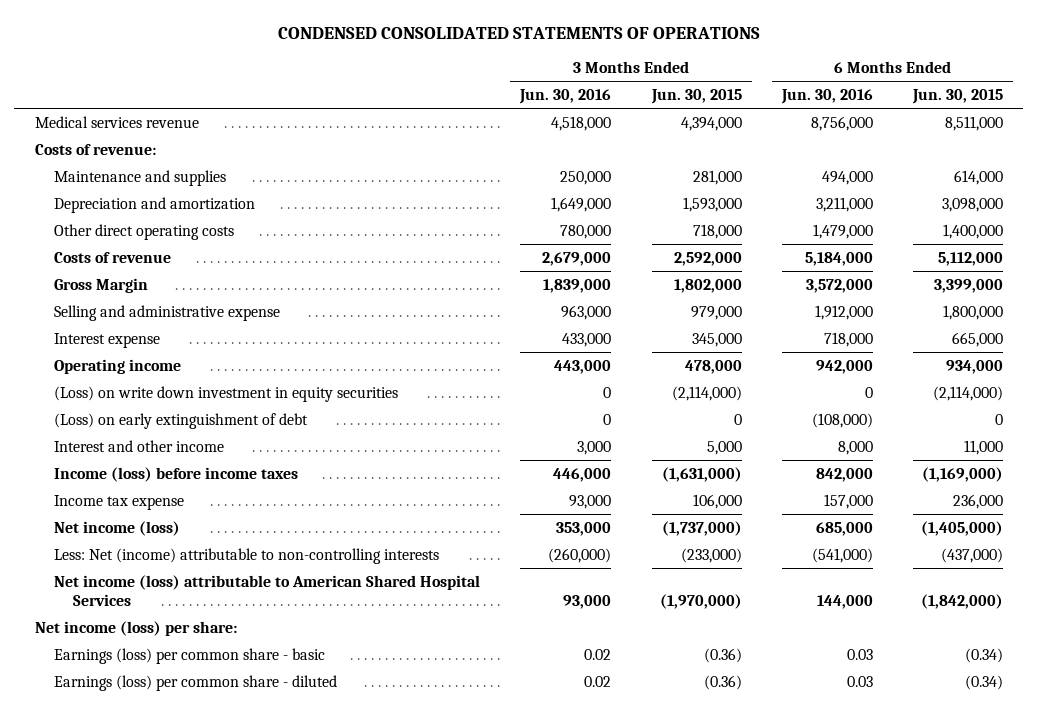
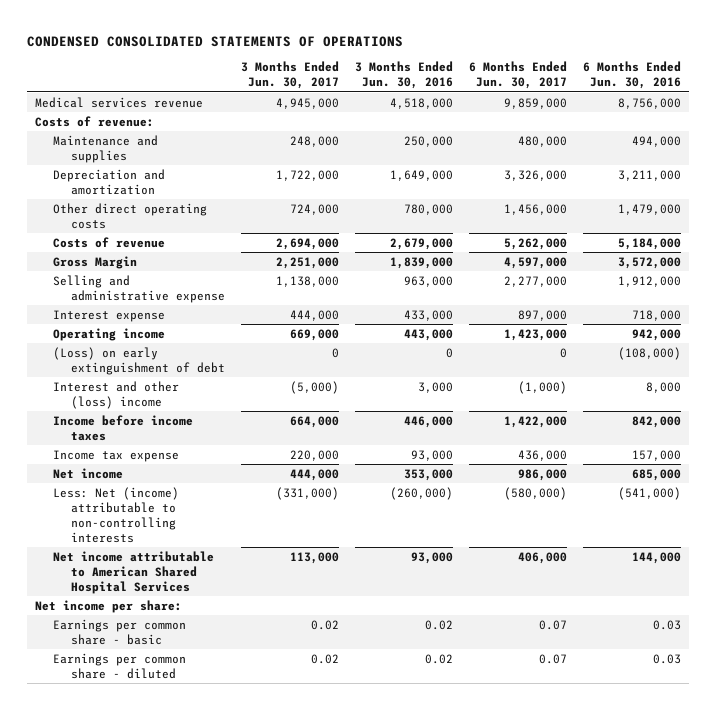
- | 3 Months Ended Jun. 30, 2016 | 3 Months Ended Jun. 30, 2015 | 6 Months Ended Jun. 30, 2016 | 6 Months Ended Jun. 30, 2015
+ | 3 Months Ended Jun. 30, 2017 | 3 Months Ended Jun. 30, 2016 | 6 Months Ended Jun. 30, 2017 | 6 Months Ended Jun. 30, 2016
- (Loss) on write down investment in equity securities | 0 | (2,114,000) | 0 | (2,114,000)
- Interest and other income | 3,000 | 5,000 | 8,000 | 11,000
- Income (loss) before income taxes | 446,000 | (1,631,000) | 842,000 | (1,169,000)
+ Interest and other (loss) income | (5,000) | 3,000 | (1,000) | 8,000
+ Income before income taxes | 664,000 | 446,000 | 1,422,000 | 842,000
- Net income (loss) | 353,000 | (1,737,000) | 685,000 | (1,405,000)
+ Net income | 444,000 | 353,000 | 986,000 | 685,000
- Net income (loss) attributable to American Shared Hospital Services | 93,000 | (1,970,000) | 144,000 | (1,842,000)
- Net income (loss) per share:
- Earnings (loss) per common share - basic | 0.02 | (0.36) | 0.03 | (0.34)
- Earnings (loss) per common share - diluted | 0.02 | (0.36) | 0.03 | (0.34)
+ Net income attributable to American Shared Hospital Services | 113,000 | 93,000 | 406,000 | 144,000
+ Net income per share:
+ Earnings per common share - basic | 0.02 | 0.02 | 0.07 | 0.03
+ Earnings per common share - diluted | 0.02 | 0.02 | 0.07 | 0.03

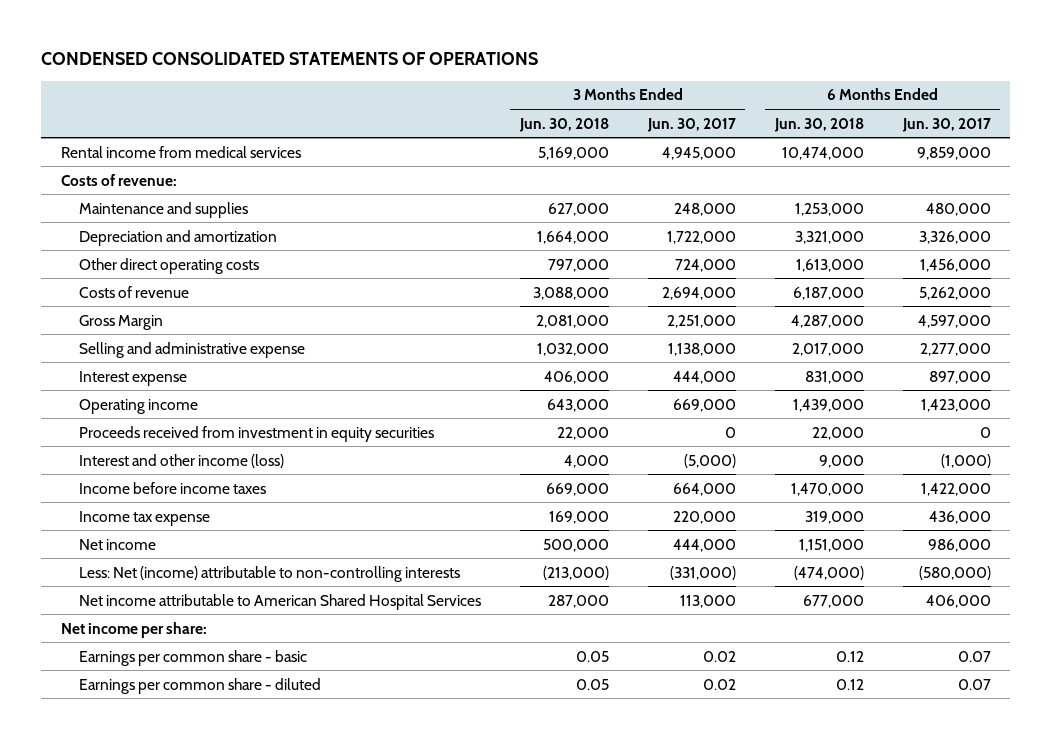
- | 3 Months Ended Jun. 30, 2017 | 3 Months Ended Jun. 30, 2016 | 6 Months Ended Jun. 30, 2017 | 6 Months Ended Jun. 30, 2016
+ | 3 Months Ended Jun. 30, 2018 | 3 Months Ended Jun. 30, 2017 | 6 Months Ended Jun. 30, 2018 | 6 Months Ended Jun. 30, 2017
- Medical services revenue | 4,945,000 | 4,518,000 | 9,859,000 | 8,756,000
+ Rental income from medical services | 5,169,000 | 4,945,000 | 10,474,000 | 9,859,000
- (Loss) on early extinguishment of debt | 0 | 0 | 0 | (108,000)
- Interest and other (loss) income | (5,000) | 3,000 | (1,000) | 8,000
+ Proceeds received from investment in equity securities | 22,000 | 0 | 22,000 | 0
+ Interest and other income (loss) | 4,000 | (5,000) | 9,000 | (1,000)

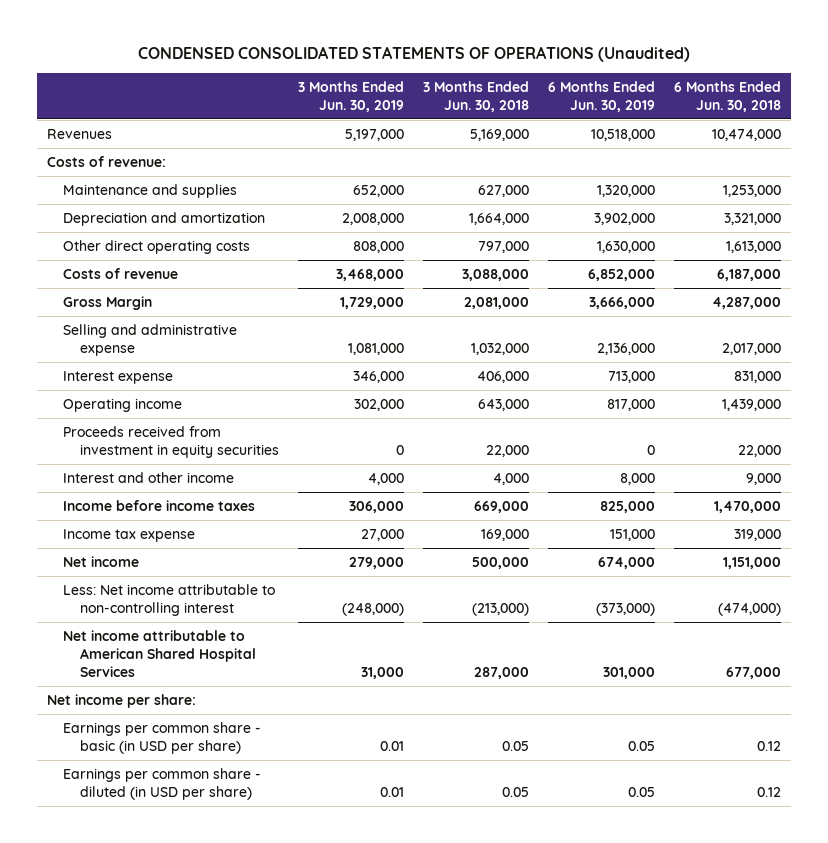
- CONDENSED CONSOLIDATED STATEMENTS OF OPERATIONS
+ CONDENSED CONSOLIDATED STATEMENTS OF OPERATIONS (Unaudited)
- | 3 Months Ended Jun. 30, 2018 | 3 Months Ended Jun. 30, 2017 | 6 Months Ended Jun. 30, 2018 | 6 Months Ended Jun. 30, 2017
+ | 3 Months Ended Jun. 30, 2019 | 3 Months Ended Jun. 30, 2018 | 6 Months Ended Jun. 30, 2019 | 6 Months Ended Jun. 30, 2018
- Rental income from medical services | 5,169,000 | 4,945,000 | 10,474,000 | 9,859,000
+ Revenues | 5,197,000 | 5,169,000 | 10,518,000 | 10,474,000
- Interest and other income (loss) | 4,000 | (5,000) | 9,000 | (1,000)
+ Interest and other income | 4,000 | 4,000 | 8,000 | 9,000
- Less: Net (income) attributable to non-controlling interests | (213,000) | (331,000) | (474,000) | (580,000)
+ Less: Net income attributable to non-controlling interest | (248,000) | (213,000) | (373,000) | (474,000)
- Earnings per common share - basic | 0.05 | 0.02 | 0.12 | 0.07
- Earnings per common share - diluted | 0.05 | 0.02 | 0.12 | 0.07
+ Earnings per common share - basic (in USD per share) | 0.01 | 0.05 | 0.05 | 0.12
+ Earnings per common share - diluted (in USD per share) | 0.01 | 0.05 | 0.05 | 0.12

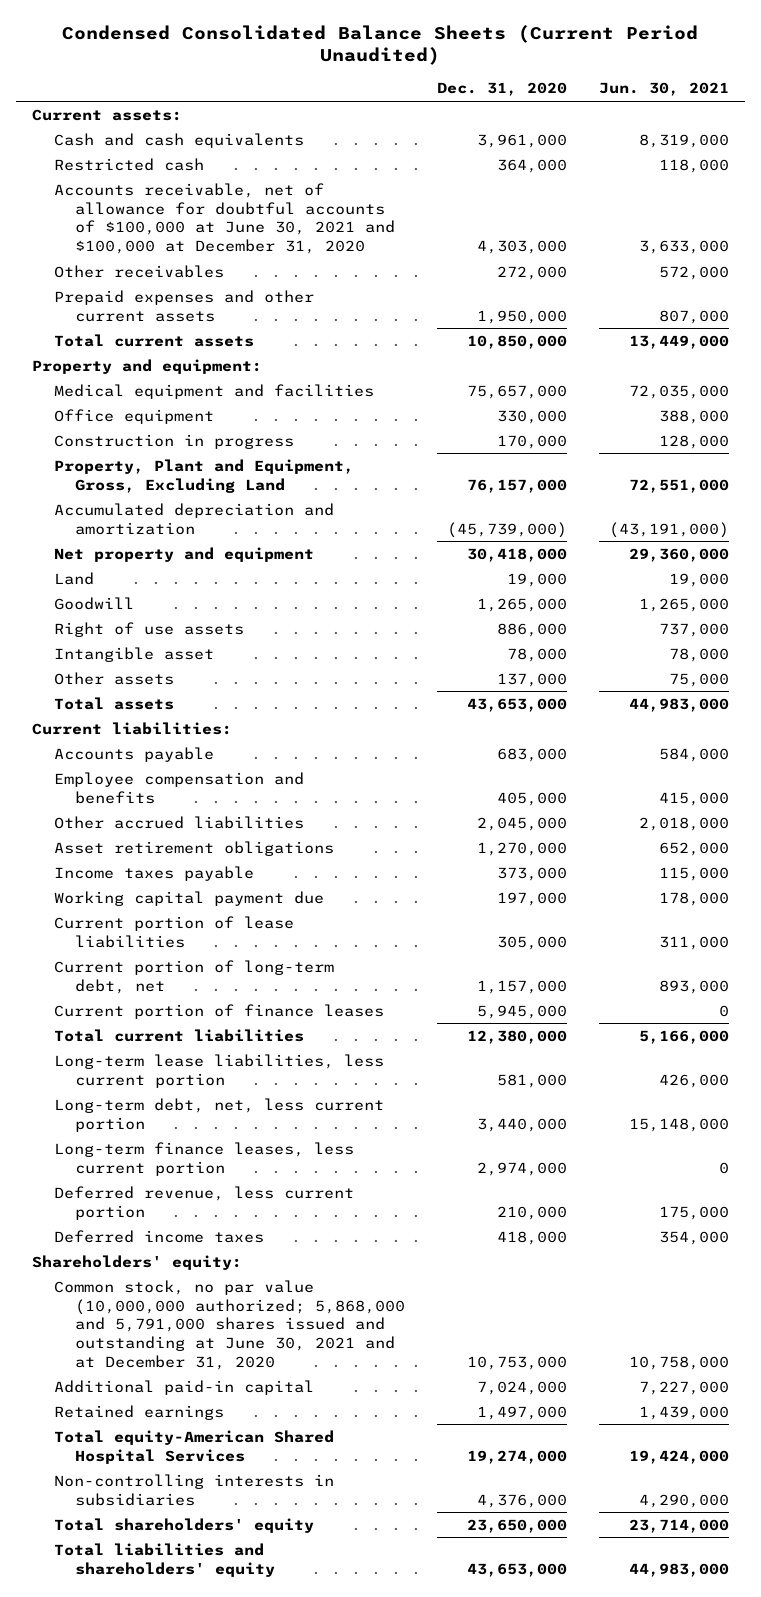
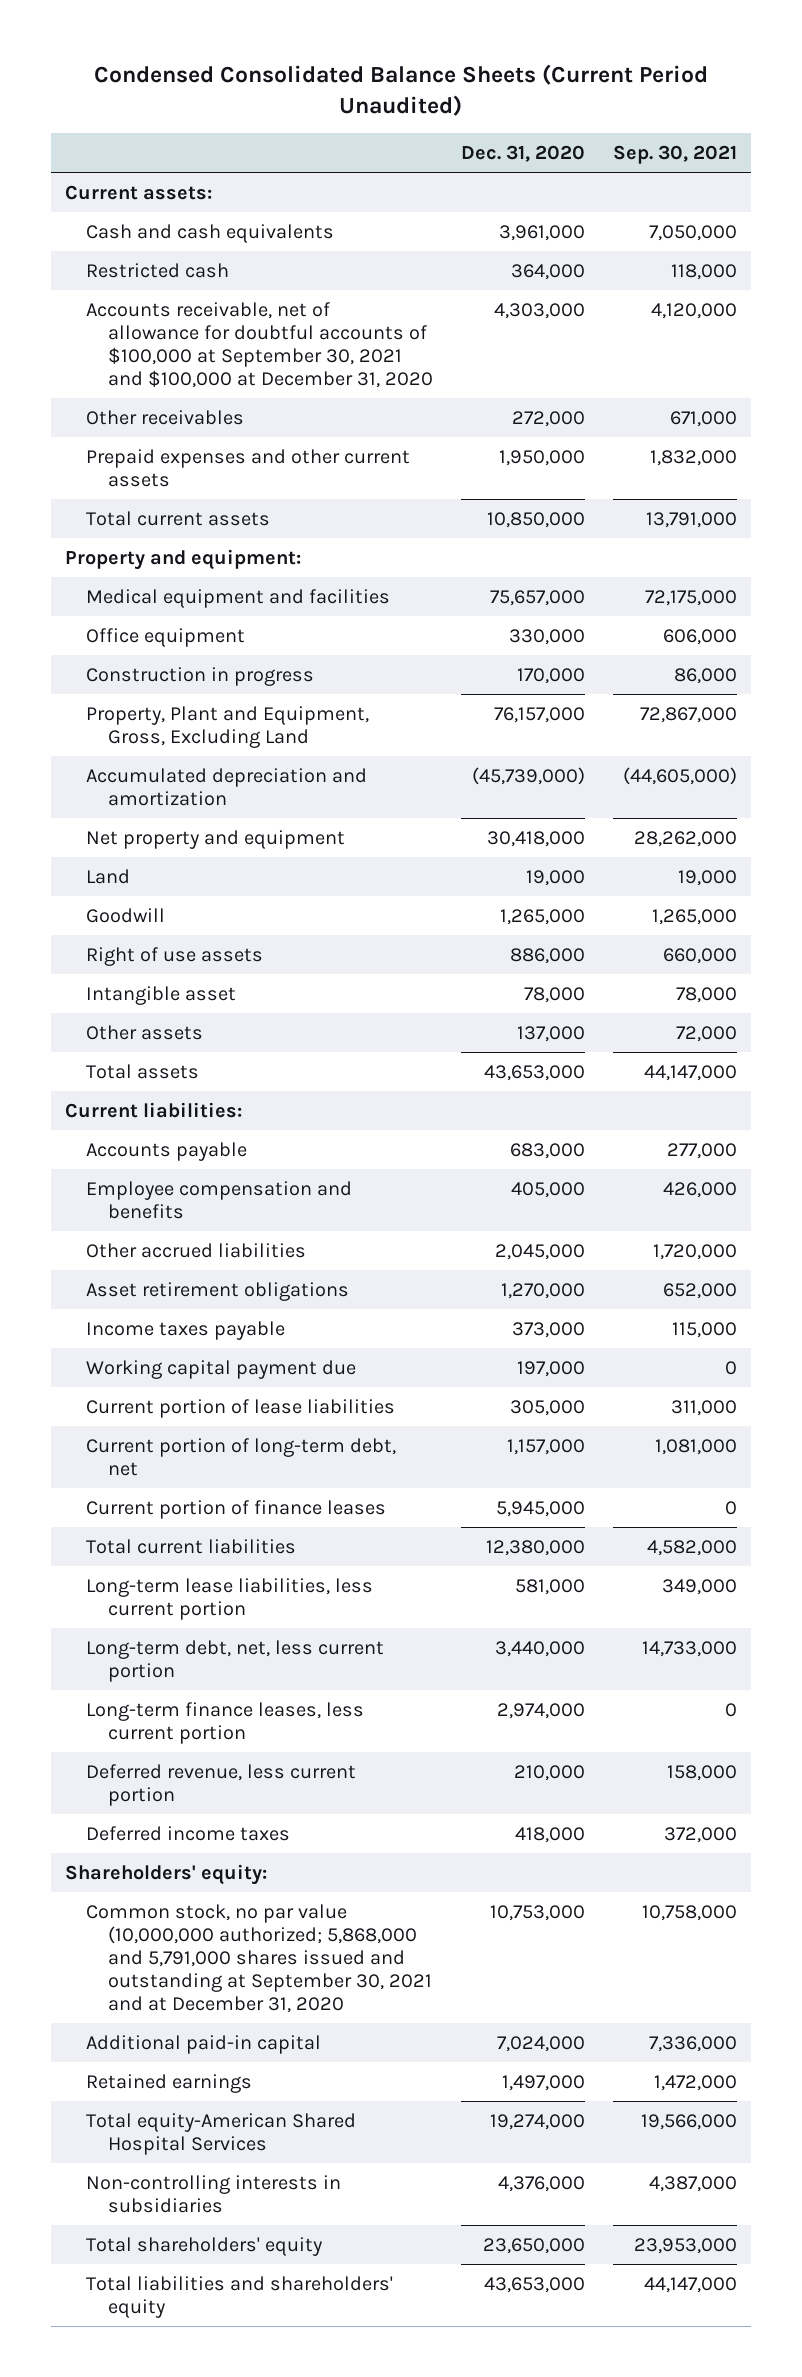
- | Dec. 31, 2020 | Jun. 30, 2021
+ | Dec. 31, 2020 | Sep. 30, 2021
- Accounts receivable, net of allowance for doubtful accounts of $100,000 at June 30, 2021 and $100,000 at December 31, 2020 | 4,303,000 | 3,633,000
+ Accounts receivable, net of allowance for doubtful accounts of $100,000 at September 30, 2021 and $100,000 at December 31, 2020 | 4,303,000 | 4,120,000
- Common stock, no par value (10,000,000 authorized; 5,868,000 and 5,791,000 shares issued and outstanding at June 30, 2021 and at December 31, 2020 | 10,753,000 | 10,758,000
+ Common stock, no par value (10,000,000 authorized; 5,868,000 and 5,791,000 shares issued and outstanding at September 30, 2021 and at December 31, 2020 | 10,753,000 | 10,758,000

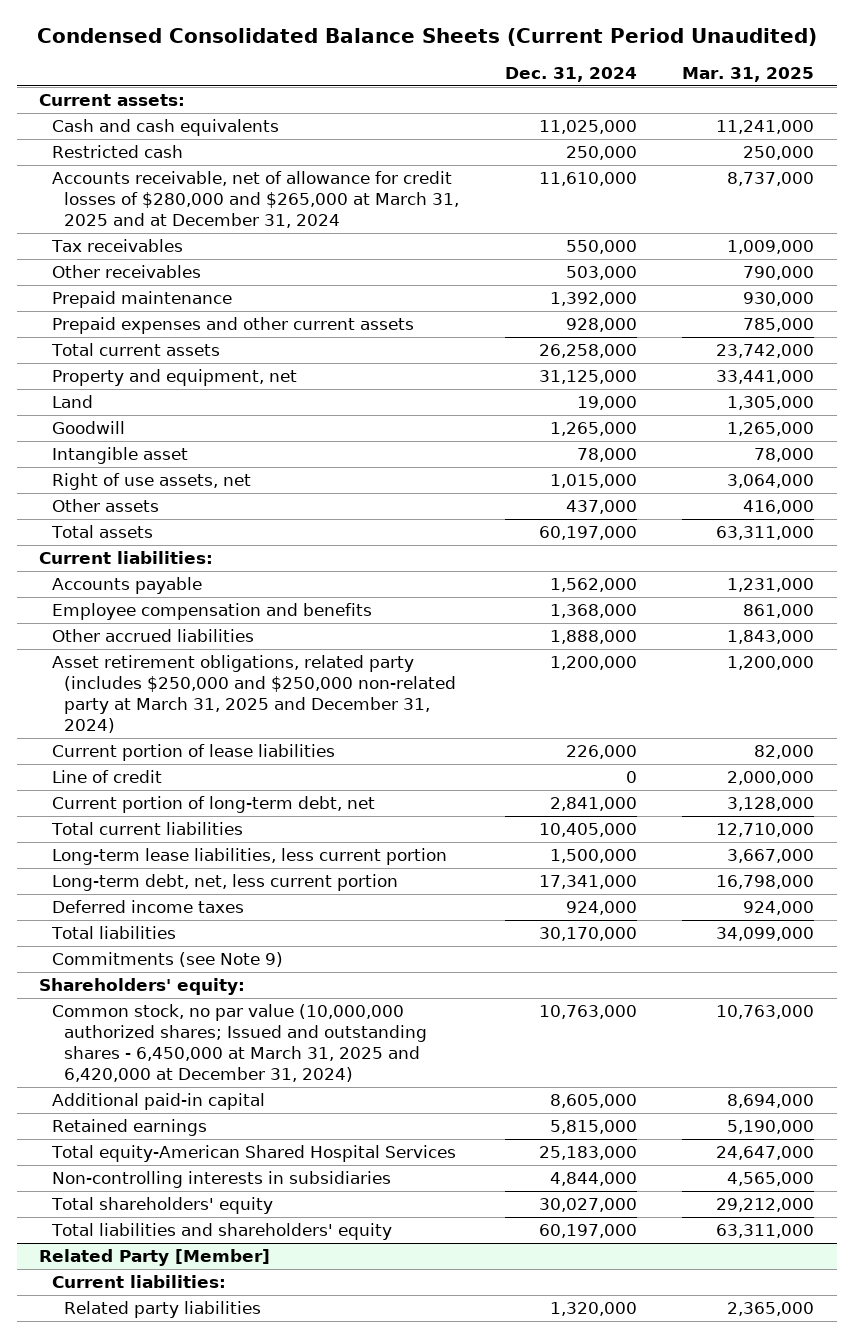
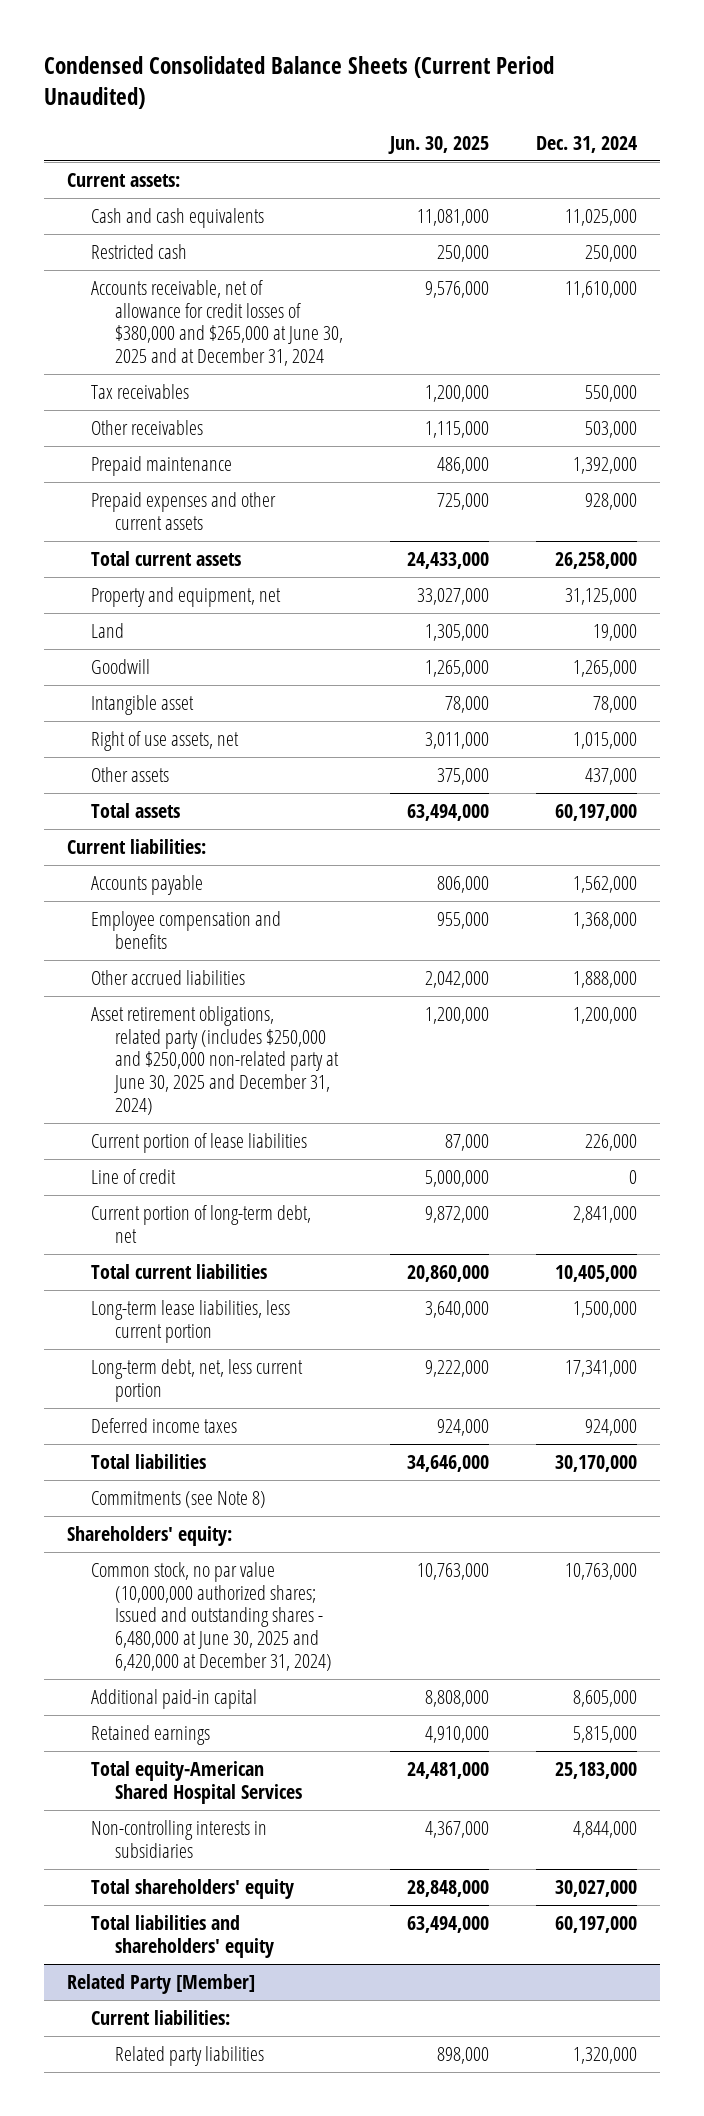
- | Dec. 31, 2024 | Mar. 31, 2025
+ | Jun. 30, 2025 | Dec. 31, 2024
- Accounts receivable, net of allowance for credit losses of $280,000 and $265,000 at March 31, 2025 and at December 31, 2024 | 11,610,000 | 8,737,000
+ Accounts receivable, net of allowance for credit losses of $380,000 and $265,000 at June 30, 2025 and at December 31, 2024 | 9,576,000 | 11,610,000
- Asset retirement obligations, related party (includes $250,000 and $250,000 non-related party at March 31, 2025 and December 31, 2024) | 1,200,000 | 1,200,000
+ Asset retirement obligations, related party (includes $250,000 and $250,000 non-related party at June 30, 2025 and December 31, 2024) | 1,200,000 | 1,200,000
- Commitments (see Note 9)
+ Commitments (see Note 8)
- Common stock, no par value (10,000,000 authorized shares; Issued and outstanding shares - 6,450,000 at March 31, 2025 and 6,420,000 at December 31, 2024) | 10,763,000 | 10,763,000
+ Common stock, no par value (10,000,000 authorized shares; Issued and outstanding shares - 6,480,000 at June 30, 2025 and 6,420,000 at December 31, 2024) | 10,763,000 | 10,763,000

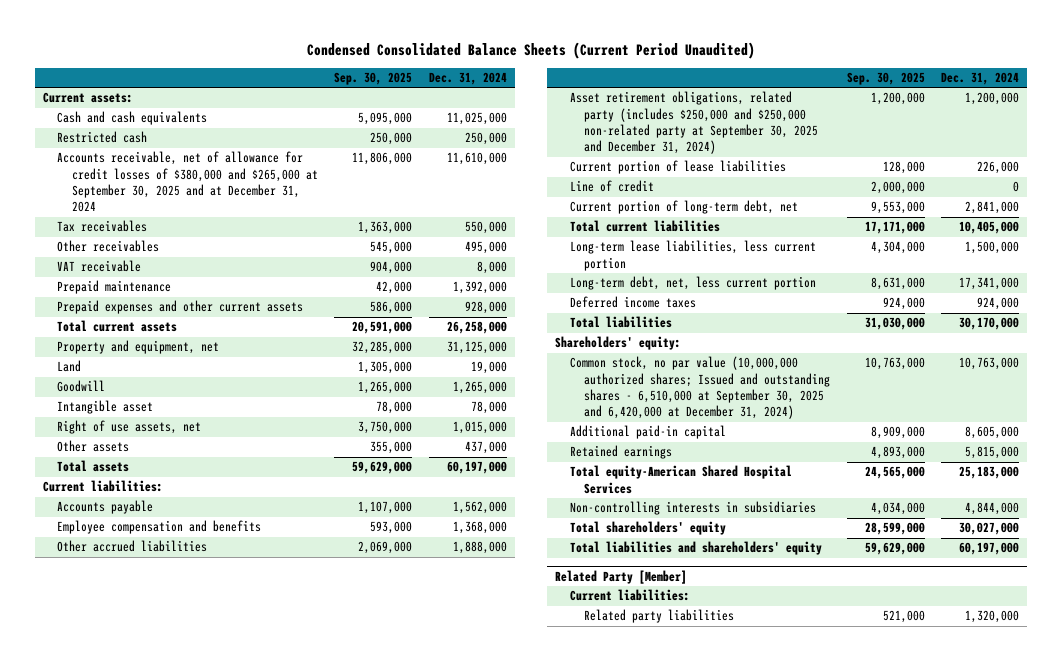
- | Jun. 30, 2025 | Dec. 31, 2024
+ | Sep. 30, 2025 | Dec. 31, 2024
- Accounts receivable, net of allowance for credit losses of $380,000 and $265,000 at June 30, 2025 and at December 31, 2024 | 9,576,000 | 11,610,000
+ Accounts receivable, net of allowance for credit losses of $380,000 and $265,000 at September 30, 2025 and at December 31, 2024 | 11,806,000 | 11,610,000
- Other receivables | 1,115,000 | 503,000
+ Other receivables | 545,000 | 495,000
+ VAT receivable | 904,000 | 8,000
- Asset retirement obligations, related party (includes $250,000 and $250,000 non-related party at June 30, 2025 and December 31, 2024) | 1,200,000 | 1,200,000
+ Asset retirement obligations, related party (includes $250,000 and $250,000 non-related party at September 30, 2025 and December 31, 2024) | 1,200,000 | 1,200,000
- Commitments (see Note 8)
- Common stock, no par value (10,000,000 authorized shares; Issued and outstanding shares - 6,480,000 at June 30, 2025 and 6,420,000 at December 31, 2024) | 10,763,000 | 10,763,000
+ Common stock, no par value (10,000,000 authorized shares; Issued and outstanding shares - 6,510,000 at September 30, 2025 and 6,420,000 at December 31, 2024) | 10,763,000 | 10,763,000

